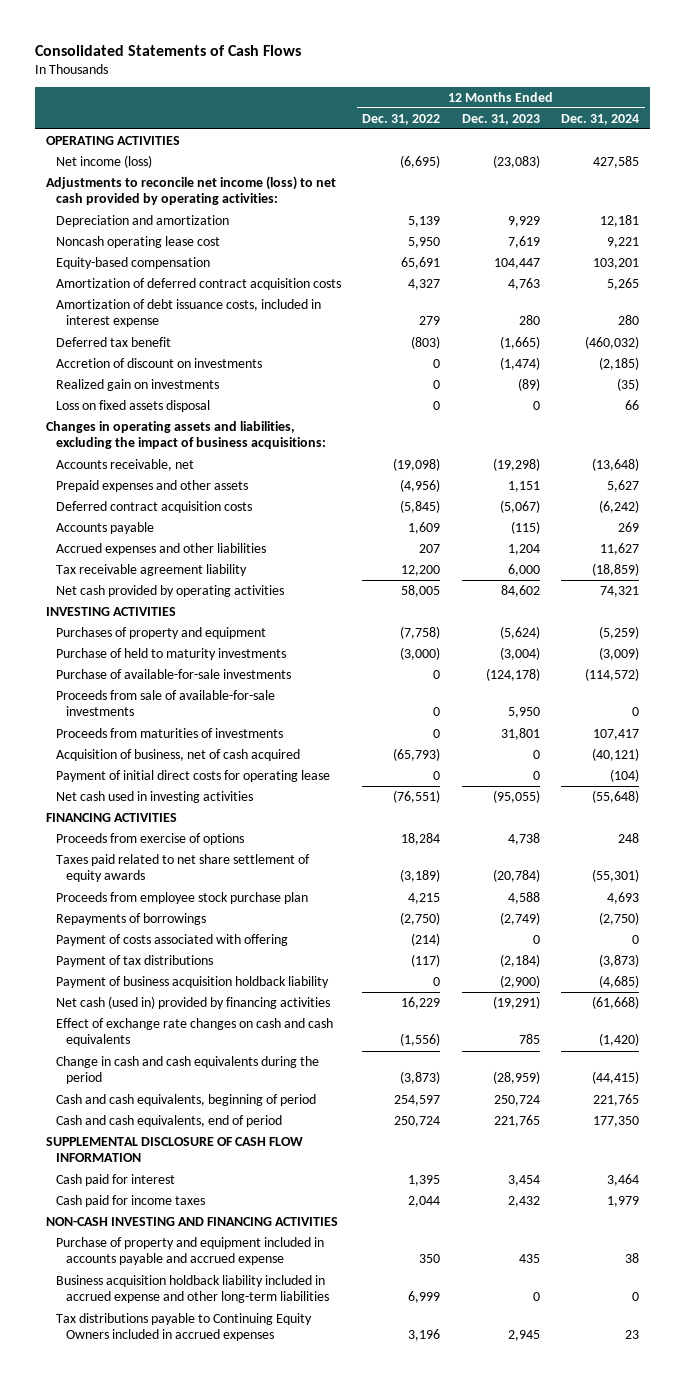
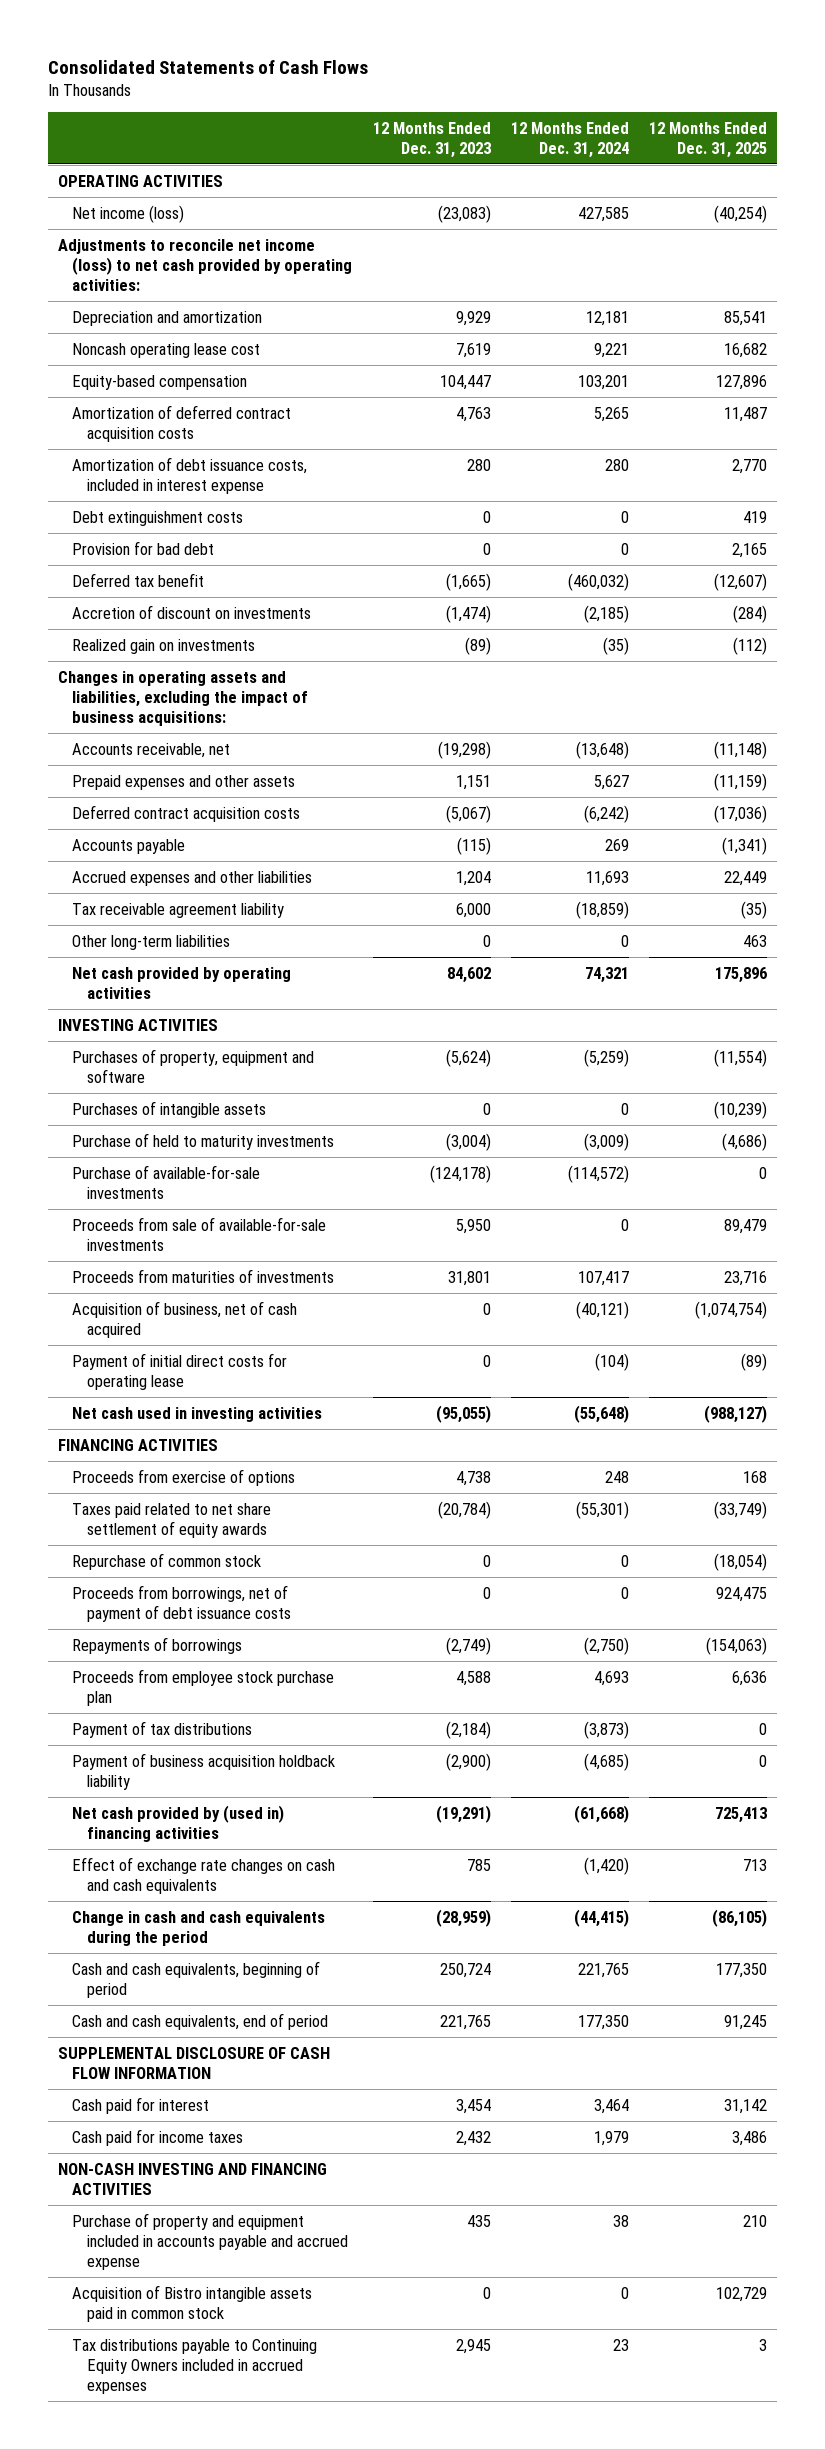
- | 12 Months Ended Dec. 31, 2022 | 12 Months Ended Dec. 31, 2023 | 12 Months Ended Dec. 31, 2024
+ | 12 Months Ended Dec. 31, 2023 | 12 Months Ended Dec. 31, 2024 | 12 Months Ended Dec. 31, 2025
+ Debt extinguishment costs | 0 | 0 | 419
+ Provision for bad debt | 0 | 0 | 2,165
- Loss on fixed assets disposal | 0 | 0 | 66
- Accrued expenses and other liabilities | 207 | 1,204 | 11,627
+ Accrued expenses and other liabilities | 1,204 | 11,693 | 22,449
+ Other long-term liabilities | 0 | 0 | 463
- Purchases of property and equipment | (7,758) | (5,624) | (5,259)
+ Purchases of property, equipment and software | (5,624) | (5,259) | (11,554)
+ Purchases of intangible assets | 0 | 0 | (10,239)
+ Repurchase of common stock | 0 | 0 | (18,054)
+ Proceeds from borrowings, net of payment of debt issuance costs | 0 | 0 | 924,475
- Payment of costs associated with offering | (214) | 0 | 0
moved down: Proceeds from employee stock purchase plan | 4,588 | 4,693 | 6,636
- Net cash (used in) provided by financing activities | 16,229 | (19,291) | (61,668)
+ Net cash provided by (used in) financing activities | (19,291) | (61,668) | 725,413
- Business acquisition holdback liability included in accrued expense and other long-term liabilities | 6,999 | 0 | 0
+ Acquisition of Bistro intangible assets paid in common stock | 0 | 0 | 102,729

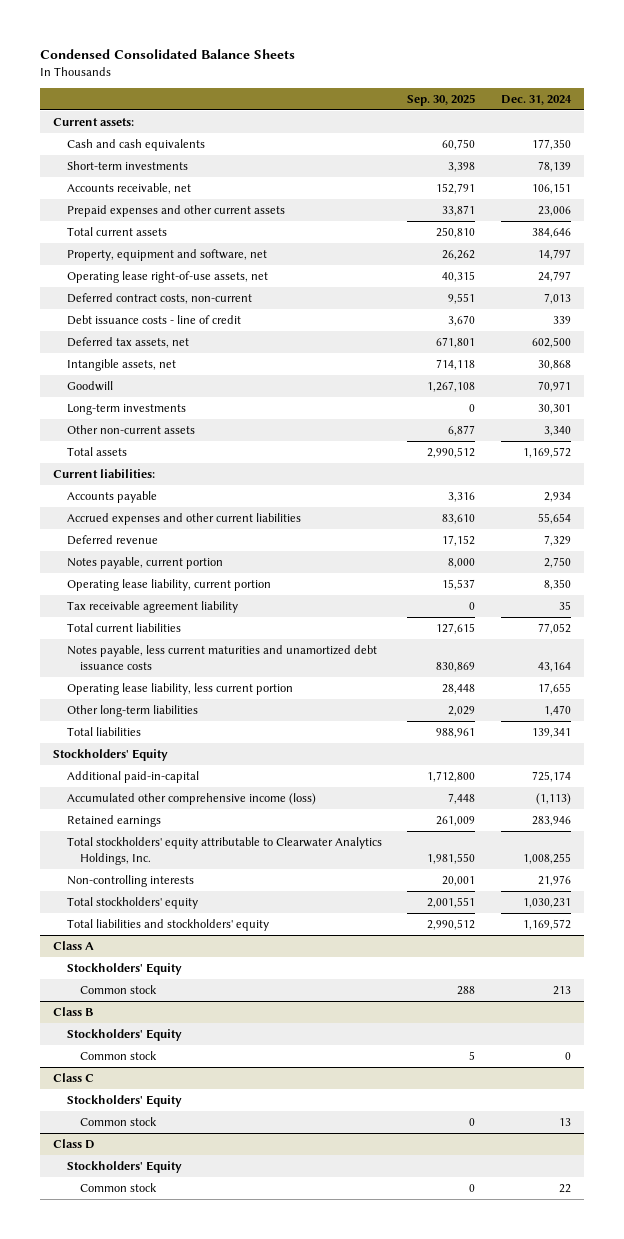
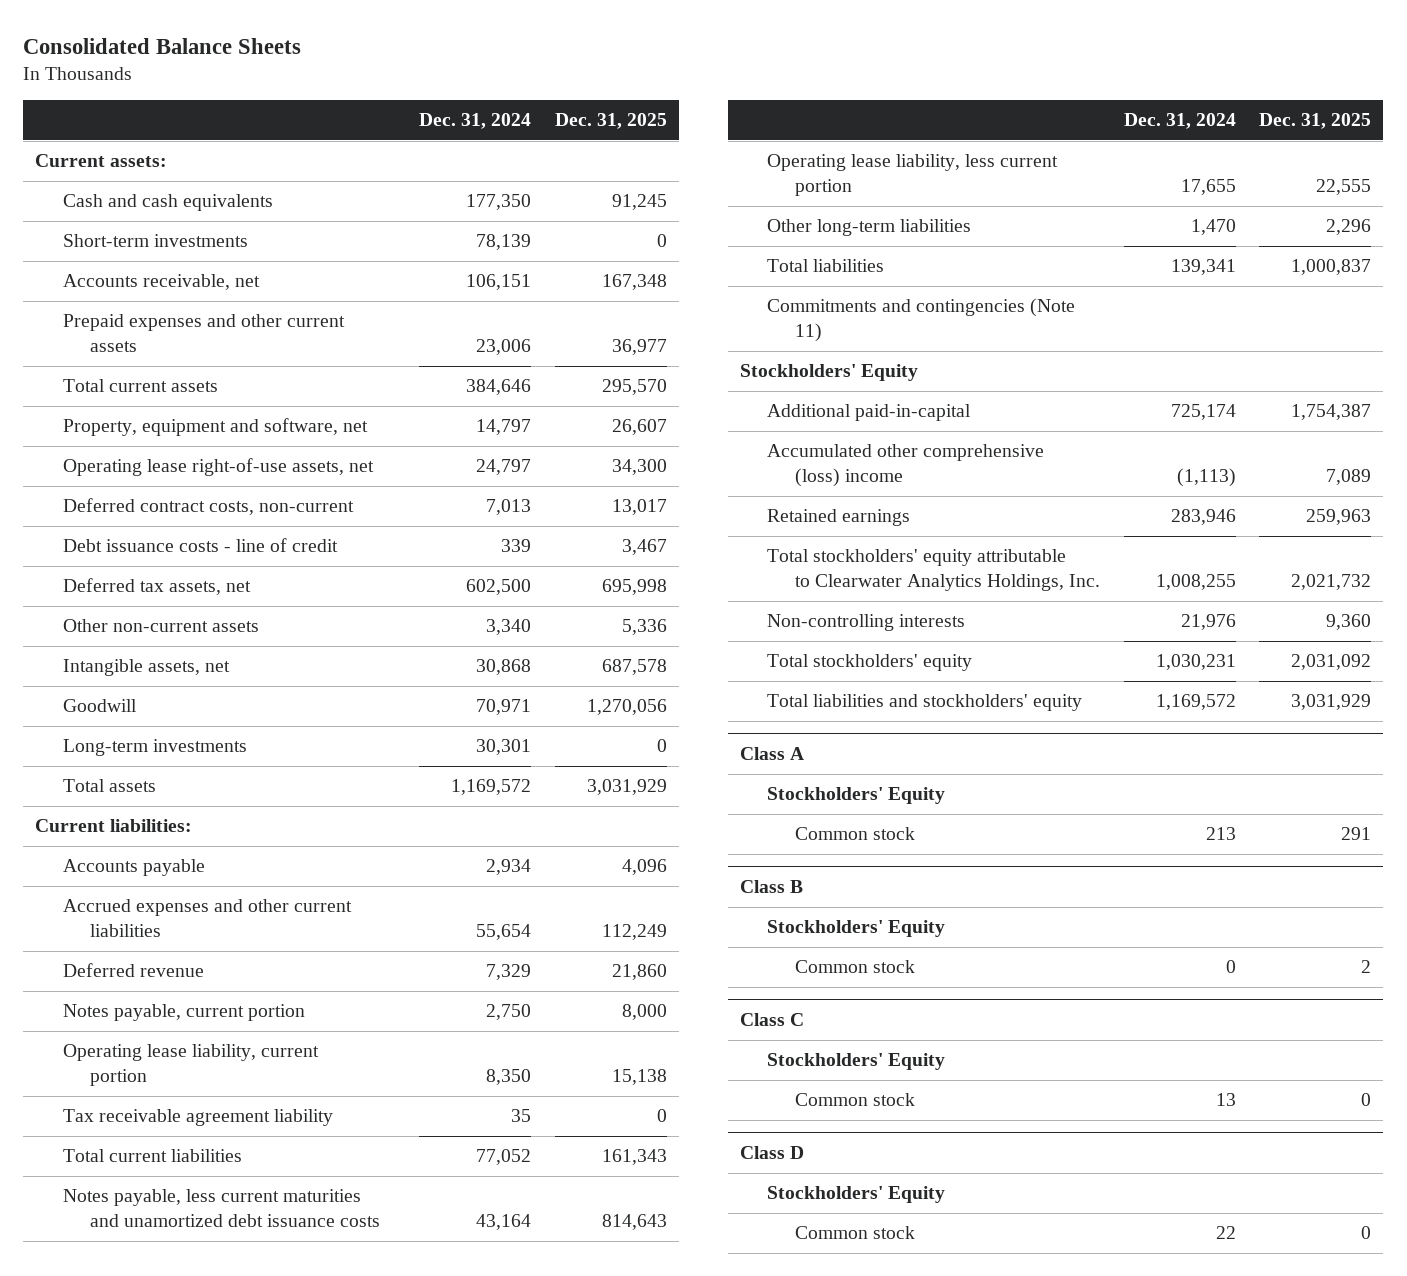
- Condensed Consolidated Balance Sheets
+ Consolidated Balance Sheets
- | Sep. 30, 2025 | Dec. 31, 2024
+ | Dec. 31, 2024 | Dec. 31, 2025
moved up: Other non-current assets | 3,340 | 5,336
+ Commitments and contingencies (Note 11)
- Accumulated other comprehensive income (loss) | 7,448 | (1,113)
+ Accumulated other comprehensive (loss) income | (1,113) | 7,089

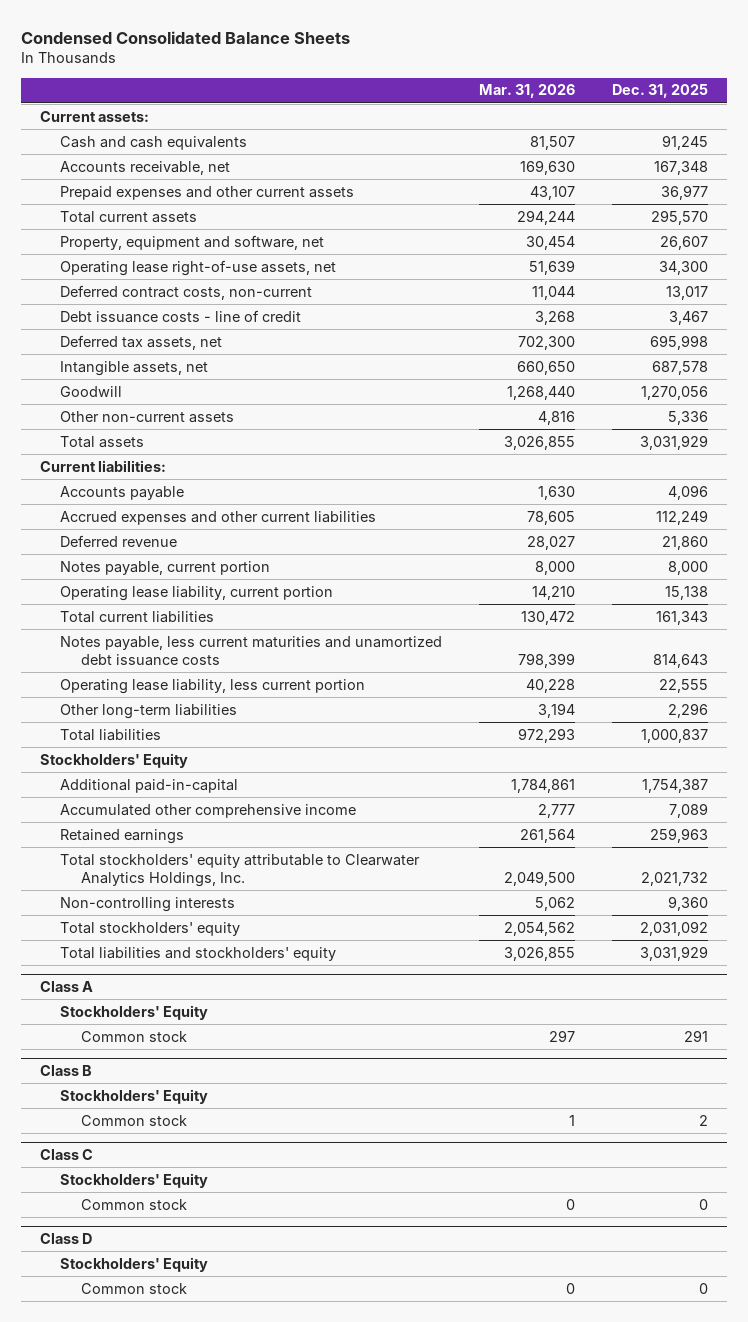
- Consolidated Balance Sheets
+ Condensed Consolidated Balance Sheets
- | Dec. 31, 2024 | Dec. 31, 2025
+ | Mar. 31, 2026 | Dec. 31, 2025
- Short-term investments | 78,139 | 0
- Long-term investments | 30,301 | 0
moved down: Other non-current assets | 4,816 | 5,336
- Tax receivable agreement liability | 35 | 0
- Commitments and contingencies (Note 11)
- Accumulated other comprehensive (loss) income | (1,113) | 7,089
+ Accumulated other comprehensive income | 2,777 | 7,089

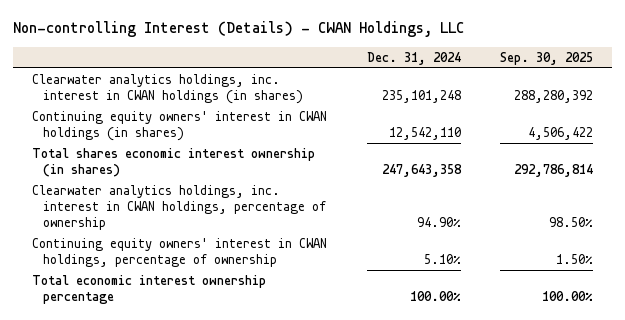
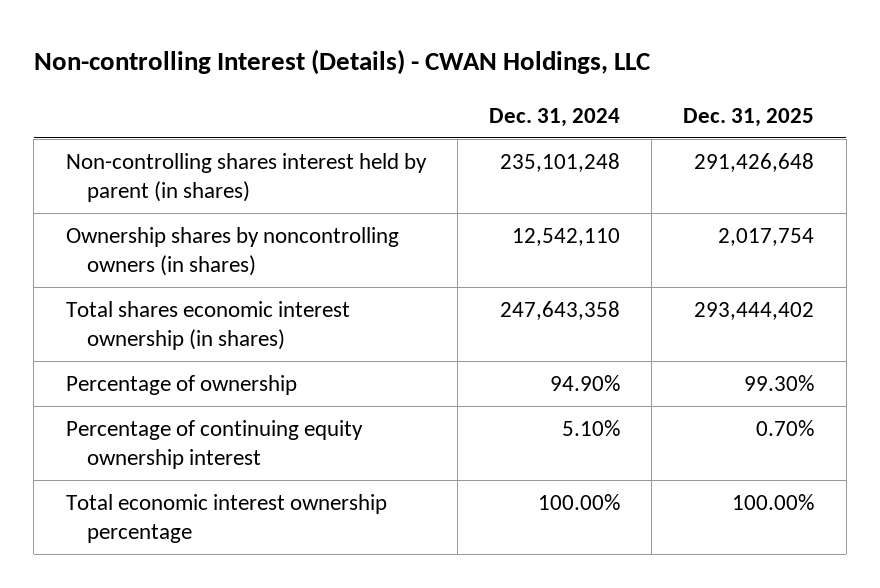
- | Dec. 31, 2024 | Sep. 30, 2025
+ | Dec. 31, 2024 | Dec. 31, 2025
- Clearwater analytics holdings, inc. interest in CWAN holdings (in shares) | 235,101,248 | 288,280,392
- Continuing equity owners' interest in CWAN holdings (in shares) | 12,542,110 | 4,506,422
+ Non-controlling shares interest held by parent (in shares) | 235,101,248 | 291,426,648
+ Ownership shares by noncontrolling owners (in shares) | 12,542,110 | 2,017,754
- Clearwater analytics holdings, inc. interest in CWAN holdings, percentage of ownership | 94.90% | 98.50%
- Continuing equity owners' interest in CWAN holdings, percentage of ownership | 5.10% | 1.50%
+ Percentage of ownership | 94.90% | 99.30%
+ Percentage of continuing equity ownership interest | 5.10% | 0.70%

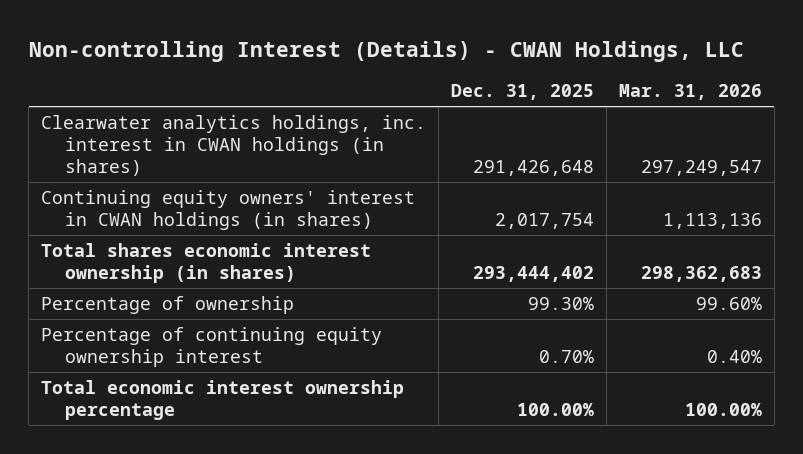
- | Dec. 31, 2024 | Dec. 31, 2025
+ | Dec. 31, 2025 | Mar. 31, 2026
- Non-controlling shares interest held by parent (in shares) | 235,101,248 | 291,426,648
- Ownership shares by noncontrolling owners (in shares) | 12,542,110 | 2,017,754
+ Clearwater analytics holdings, inc. interest in CWAN holdings (in shares) | 291,426,648 | 297,249,547
+ Continuing equity owners' interest in CWAN holdings (in shares) | 2,017,754 | 1,113,136

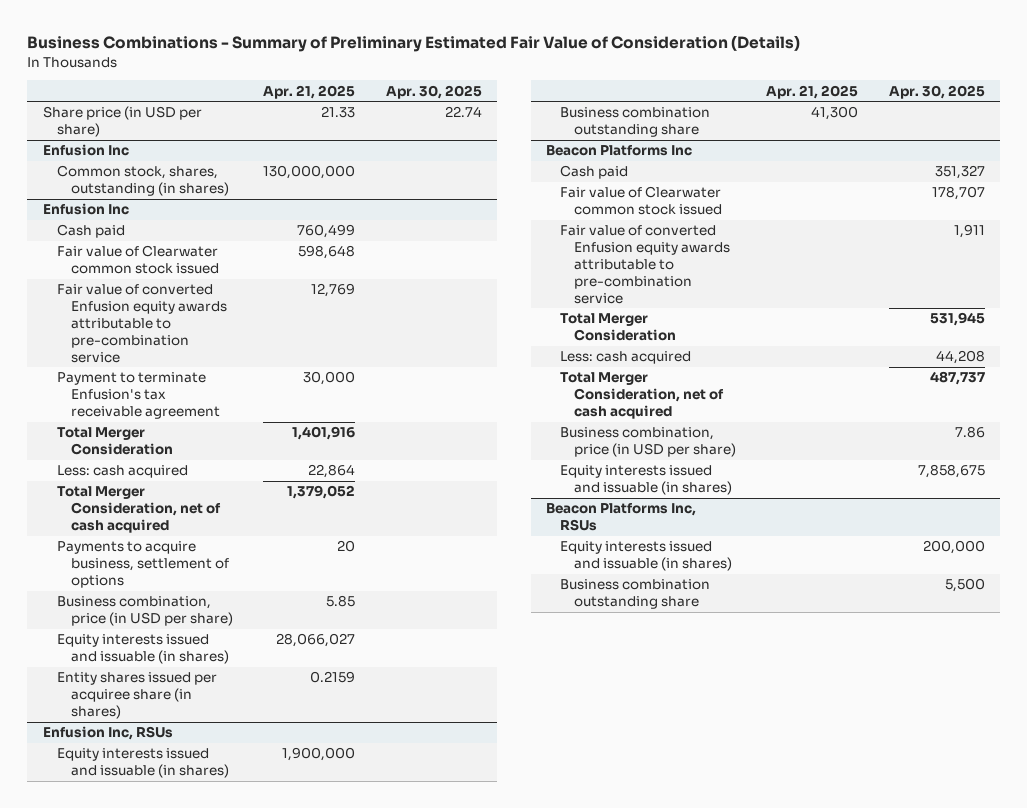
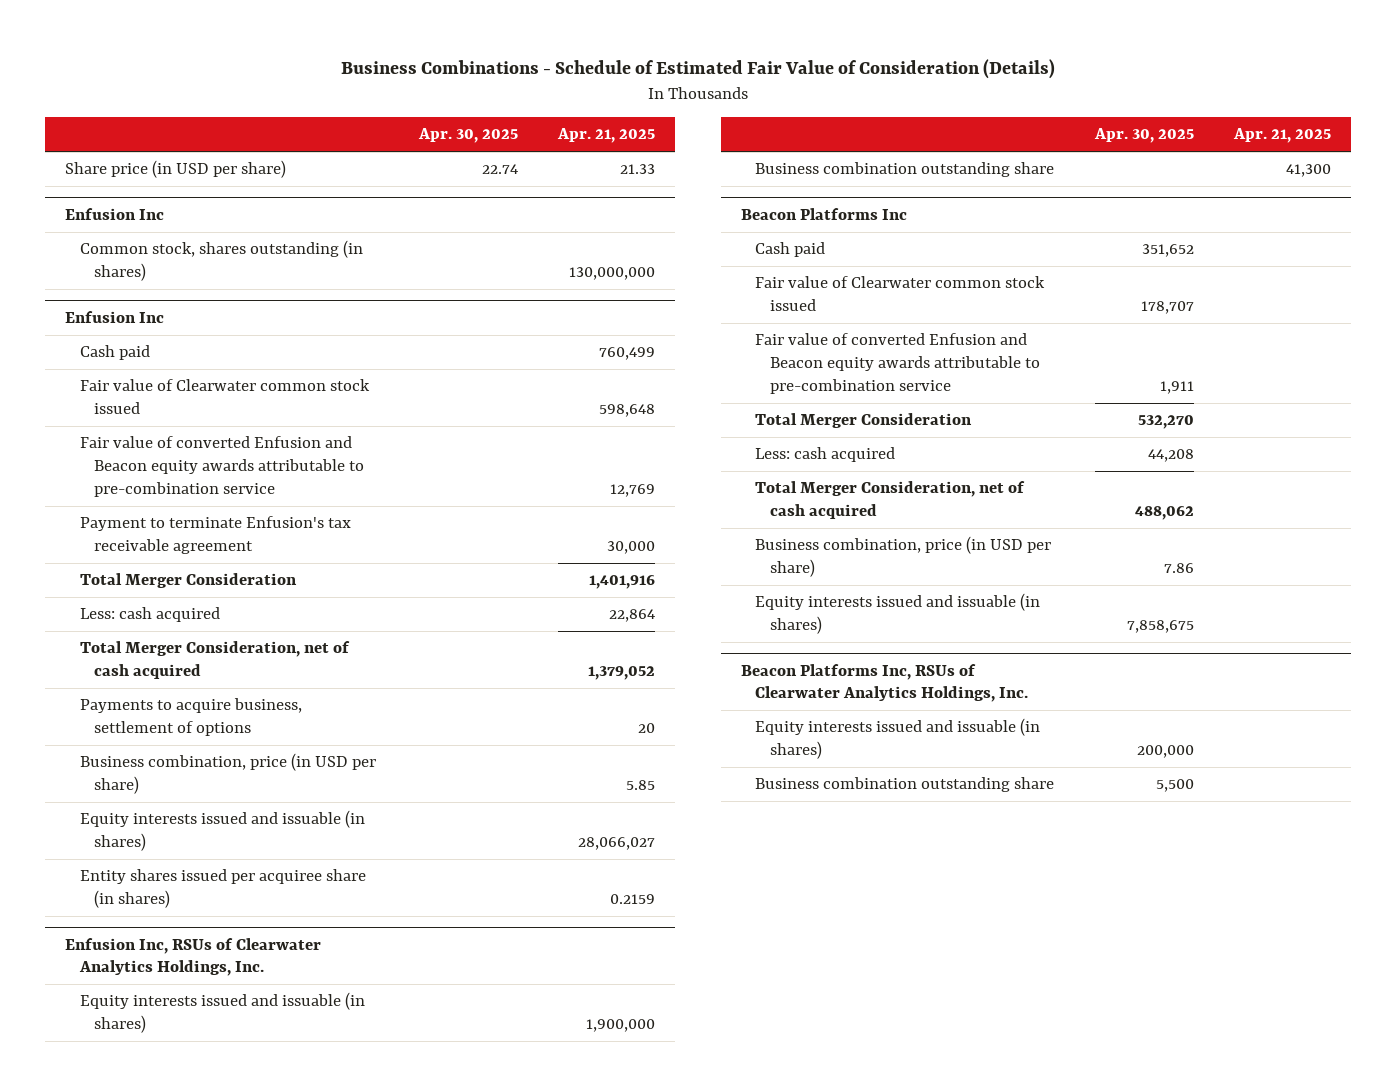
- Business Combinations - Summary of Preliminary Estimated Fair Value of Consideration (Details)
+ Business Combinations - Schedule of Estimated Fair Value of Consideration (Details)
- | Apr. 21, 2025 | Apr. 30, 2025
+ | Apr. 30, 2025 | Apr. 21, 2025
@ Enfusion Inc
- Common stock, shares, outstanding (in shares) | 130,000,000 |
+ Common stock, shares outstanding (in shares) | | 130,000,000
- Fair value of converted Enfusion equity awards attributable to pre-combination service | 12,769 |
+ Fair value of converted Enfusion and Beacon equity awards attributable to pre-combination service | | 12,769
- Enfusion Inc, RSUs
+ Enfusion Inc, RSUs of Clearwater Analytics Holdings, Inc.
@ Beacon Platforms Inc
- Cash paid | | 351,327
+ Cash paid | 351,652 |
- Fair value of converted Enfusion equity awards attributable to pre-combination service | | 1,911
- Total Merger Consideration | | 531,945
+ Fair value of converted Enfusion and Beacon equity awards attributable to pre-combination service | 1,911 |
+ Total Merger Consideration | 532,270 |
- Total Merger Consideration, net of cash acquired | | 487,737
+ Total Merger Consideration, net of cash acquired | 488,062 |
- Beacon Platforms Inc, RSUs
+ Beacon Platforms Inc, RSUs of Clearwater Analytics Holdings, Inc.

